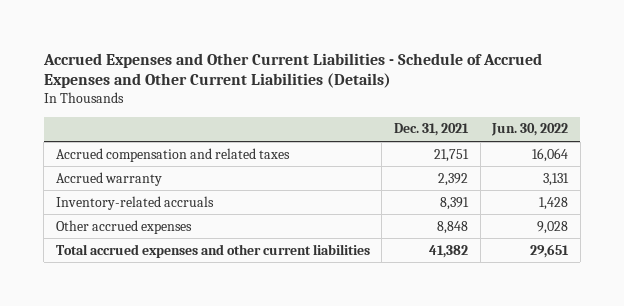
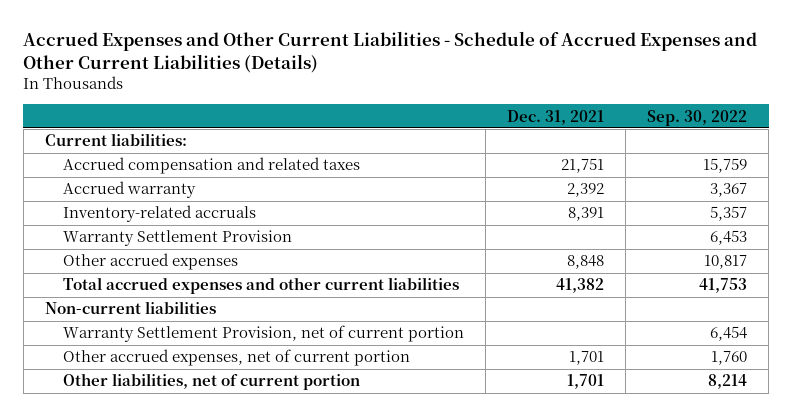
- | Dec. 31, 2021 | Jun. 30, 2022
+ | Dec. 31, 2021 | Sep. 30, 2022
+ Current liabilities:
+ Warranty Settlement Provision | | 6,453
+ Non-current liabilities
+ Warranty Settlement Provision, net of current portion | | 6,454
+ Other accrued expenses, net of current portion | 1,701 | 1,760
+ Other liabilities, net of current portion | 1,701 | 8,214

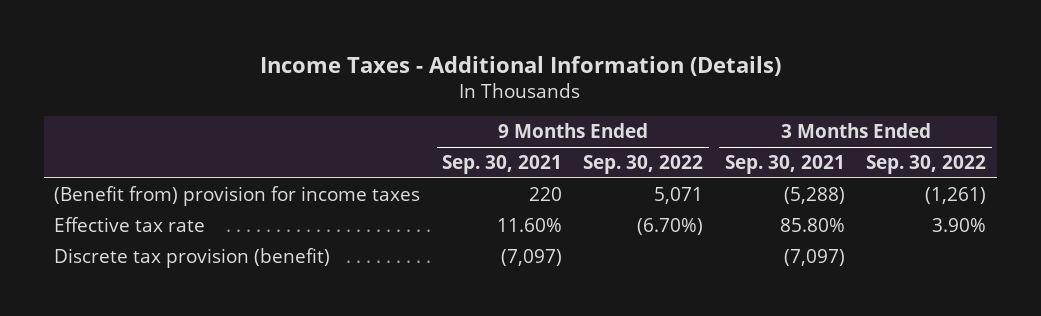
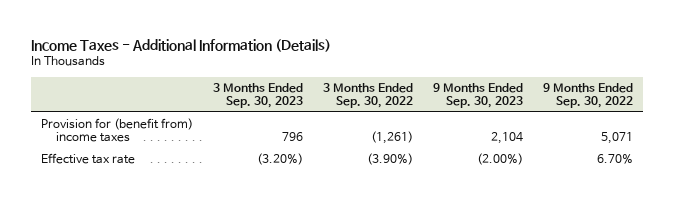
- | 9 Months Ended Sep. 30, 2021 | 9 Months Ended Sep. 30, 2022 | 3 Months Ended Sep. 30, 2021 | 3 Months Ended Sep. 30, 2022
+ | 3 Months Ended Sep. 30, 2023 | 3 Months Ended Sep. 30, 2022 | 9 Months Ended Sep. 30, 2023 | 9 Months Ended Sep. 30, 2022
- (Benefit from) provision for income taxes | 220 | 5,071 | (5,288) | (1,261)
- Effective tax rate | 11.60% | (6.70%) | 85.80% | 3.90%
- Discrete tax provision (benefit) | (7,097) | | (7,097) |
+ Provision for (benefit from) income taxes | 796 | (1,261) | 2,104 | 5,071
+ Effective tax rate | (3.20%) | (3.90%) | (2.00%) | 6.70%

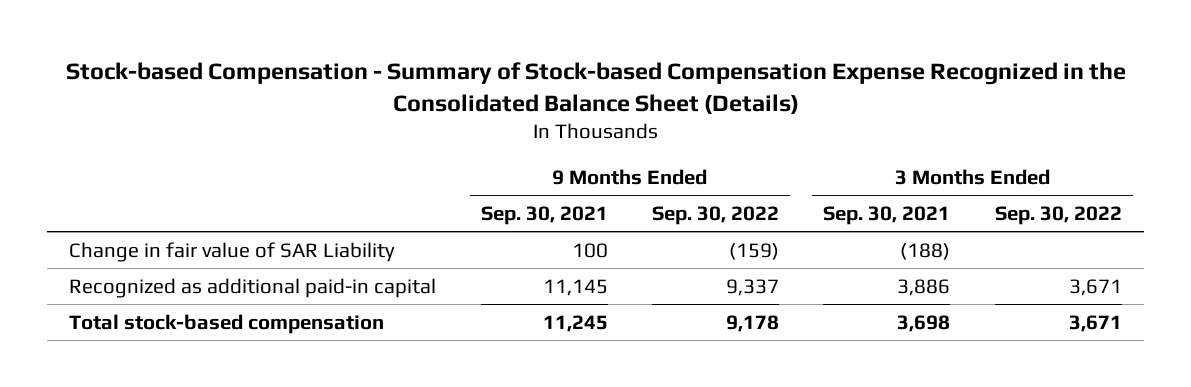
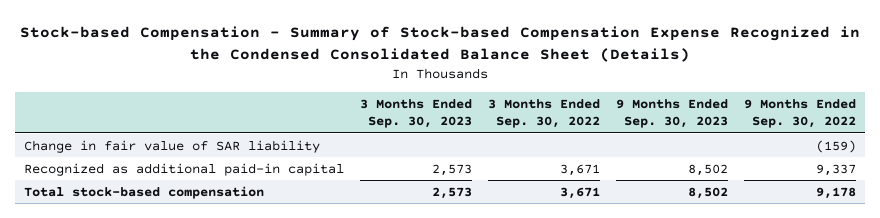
- Stock-based Compensation - Summary of Stock-based Compensation Expense Recognized in the Consolidated Balance Sheet (Details)
+ Stock-based Compensation - Summary of Stock-based Compensation Expense Recognized in the Condensed Consolidated Balance Sheet (Details)
- | 9 Months Ended Sep. 30, 2021 | 9 Months Ended Sep. 30, 2022 | 3 Months Ended Sep. 30, 2021 | 3 Months Ended Sep. 30, 2022
+ | 3 Months Ended Sep. 30, 2023 | 3 Months Ended Sep. 30, 2022 | 9 Months Ended Sep. 30, 2023 | 9 Months Ended Sep. 30, 2022
- Change in fair value of SAR Liability | 100 | (159) | (188) |
+ Change in fair value of SAR liability | | | | (159)

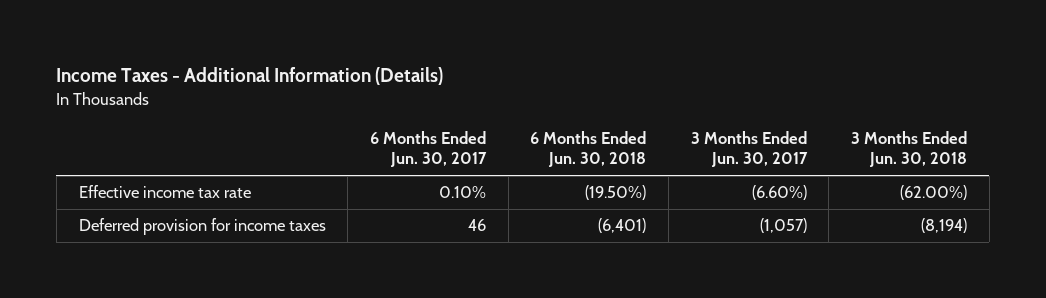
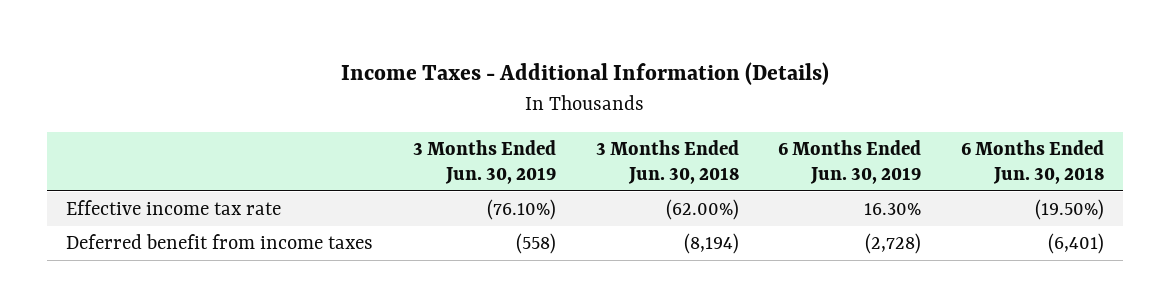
- | 6 Months Ended Jun. 30, 2017 | 6 Months Ended Jun. 30, 2018 | 3 Months Ended Jun. 30, 2017 | 3 Months Ended Jun. 30, 2018
+ | 3 Months Ended Jun. 30, 2019 | 3 Months Ended Jun. 30, 2018 | 6 Months Ended Jun. 30, 2019 | 6 Months Ended Jun. 30, 2018
- Deferred provision for income taxes | 46 | (6,401) | (1,057) | (8,194)
+ Deferred benefit from income taxes | (558) | (8,194) | (2,728) | (6,401)

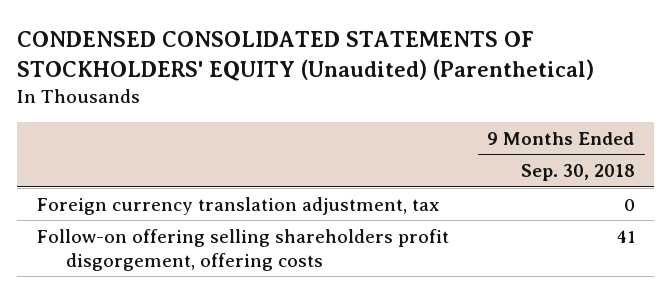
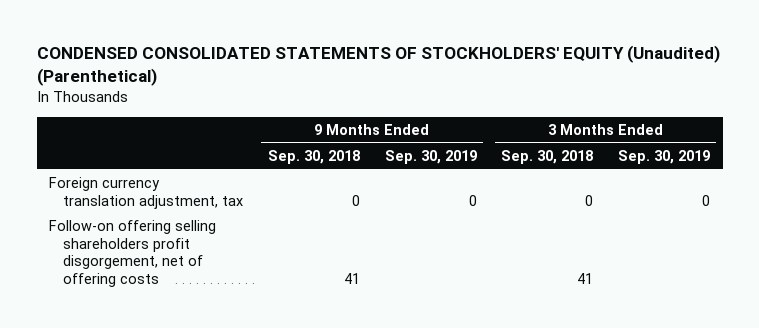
- | 9 Months Ended Sep. 30, 2018
+ | 9 Months Ended Sep. 30, 2018 | 9 Months Ended Sep. 30, 2019 | 3 Months Ended Sep. 30, 2018 | 3 Months Ended Sep. 30, 2019
- Follow-on offering selling shareholders profit disgorgement, offering costs | 41
+ Follow-on offering selling shareholders profit disgorgement, net of offering costs | 41 | | 41 |

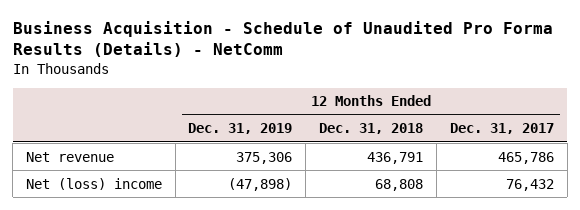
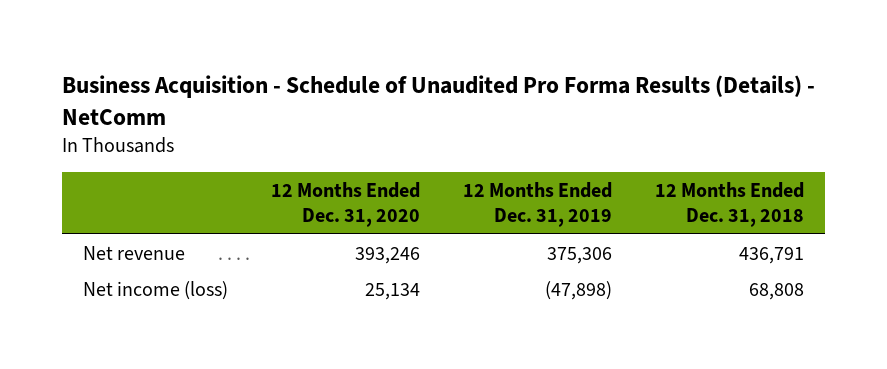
- | 12 Months Ended Dec. 31, 2019 | 12 Months Ended Dec. 31, 2018 | 12 Months Ended Dec. 31, 2017
+ | 12 Months Ended Dec. 31, 2020 | 12 Months Ended Dec. 31, 2019 | 12 Months Ended Dec. 31, 2018
- Net (loss) income | (47,898) | 68,808 | 76,432
+ Net income (loss) | 25,134 | (47,898) | 68,808

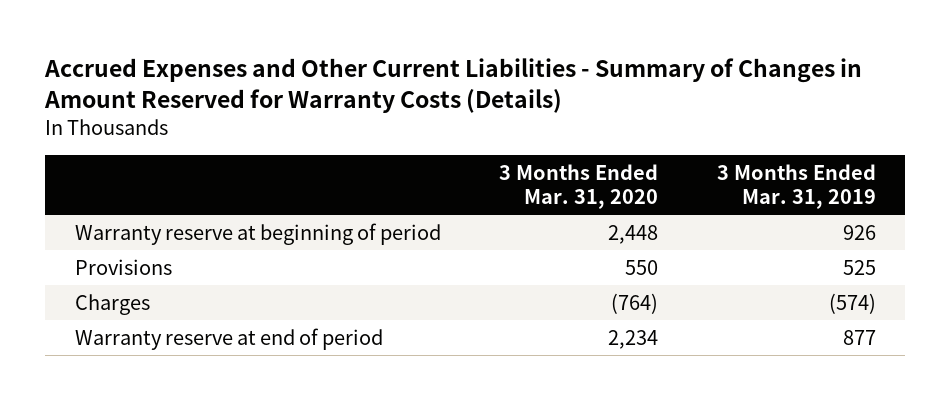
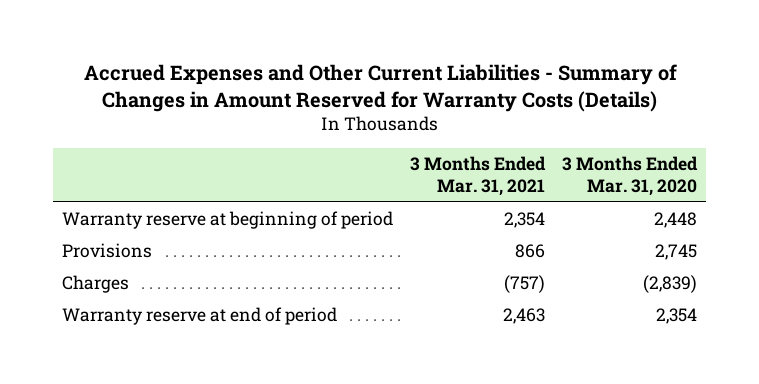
- | 3 Months Ended Mar. 31, 2020 | 3 Months Ended Mar. 31, 2019
+ | 3 Months Ended Mar. 31, 2021 | 3 Months Ended Mar. 31, 2020
- Provisions | 550 | 525
- Charges | (764) | (574)
- Warranty reserve at end of period | 2,234 | 877
+ Provisions | 866 | 2,745
+ Charges | (757) | (2,839)
+ Warranty reserve at end of period | 2,463 | 2,354

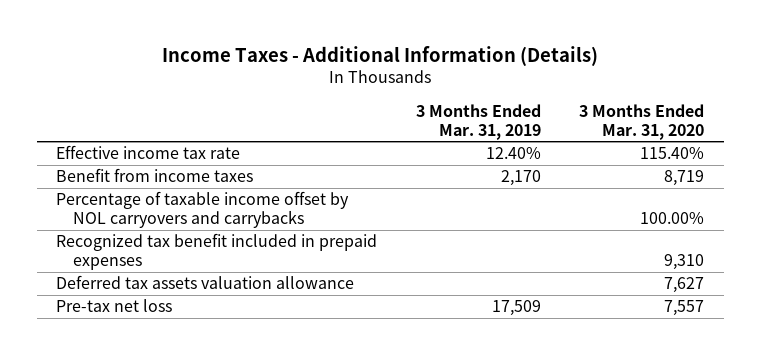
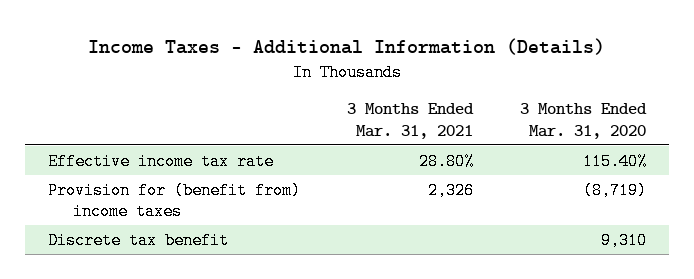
- | 3 Months Ended Mar. 31, 2019 | 3 Months Ended Mar. 31, 2020
+ | 3 Months Ended Mar. 31, 2021 | 3 Months Ended Mar. 31, 2020
- Benefit from income taxes | 2,170 | 8,719
- Percentage of taxable income offset by NOL carryovers and carrybacks | | 100.00%
- Recognized tax benefit included in prepaid expenses | | 9,310
- Deferred tax assets valuation allowance | | 7,627
- Pre-tax net loss | 17,509 | 7,557
+ Provision for (benefit from) income taxes | 2,326 | (8,719)
+ Discrete tax benefit | | 9,310

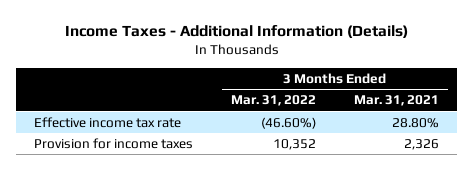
- | 3 Months Ended Mar. 31, 2021 | 3 Months Ended Mar. 31, 2020
+ | 3 Months Ended Mar. 31, 2022 | 3 Months Ended Mar. 31, 2021
- Provision for (benefit from) income taxes | 2,326 | (8,719)
- Discrete tax benefit | | 9,310
+ Provision for income taxes | 10,352 | 2,326

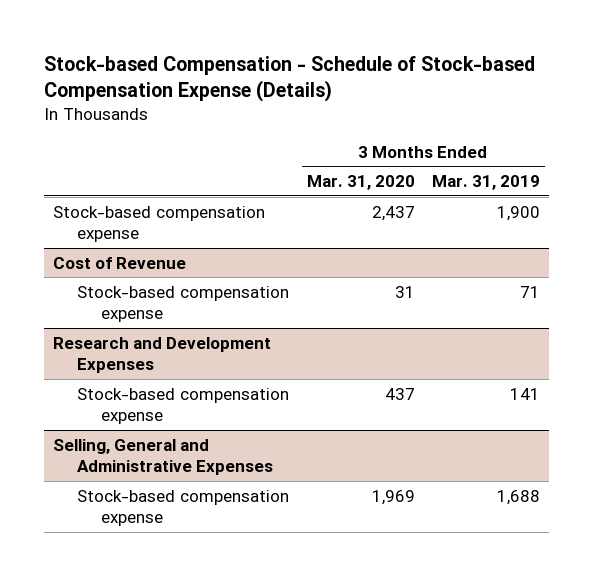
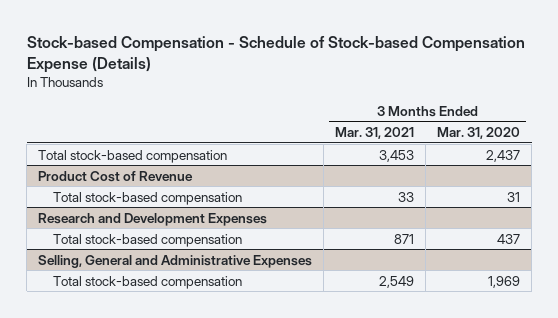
- | 3 Months Ended Mar. 31, 2020 | 3 Months Ended Mar. 31, 2019
+ | 3 Months Ended Mar. 31, 2021 | 3 Months Ended Mar. 31, 2020
- Stock-based compensation expense | 2,437 | 1,900
- Cost of Revenue
- Stock-based compensation expense | 31 | 71
+ Total stock-based compensation | 3,453 | 2,437
+ Product Cost of Revenue
+ Total stock-based compensation | 33 | 31
@ Research and Development Expenses
- Stock-based compensation expense | 437 | 141
+ Total stock-based compensation | 871 | 437
@ Selling, General and Administrative Expenses
- Stock-based compensation expense | 1,969 | 1,688
+ Total stock-based compensation | 2,549 | 1,969

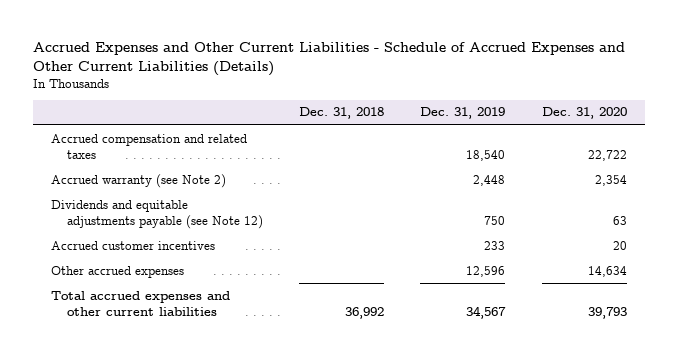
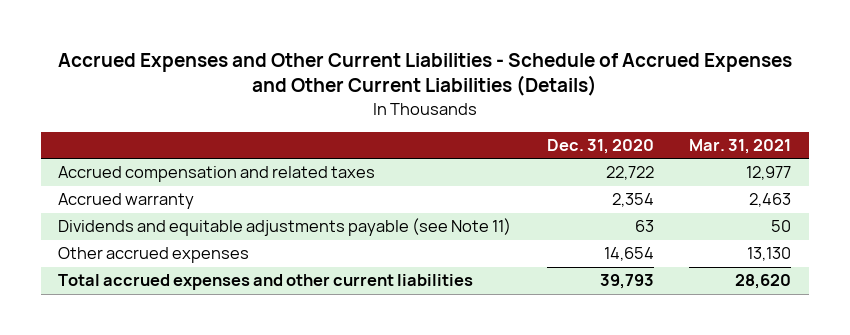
- | Dec. 31, 2018 | Dec. 31, 2019 | Dec. 31, 2020
+ | Dec. 31, 2020 | Mar. 31, 2021
- Accrued warranty (see Note 2) | | 2,448 | 2,354
- Dividends and equitable adjustments payable (see Note 12) | | 750 | 63
- Accrued customer incentives | | 233 | 20
- Other accrued expenses | | 12,596 | 14,634
+ Accrued warranty | 2,354 | 2,463
+ Dividends and equitable adjustments payable (see Note 11) | 63 | 50
+ Other accrued expenses | 14,654 | 13,130

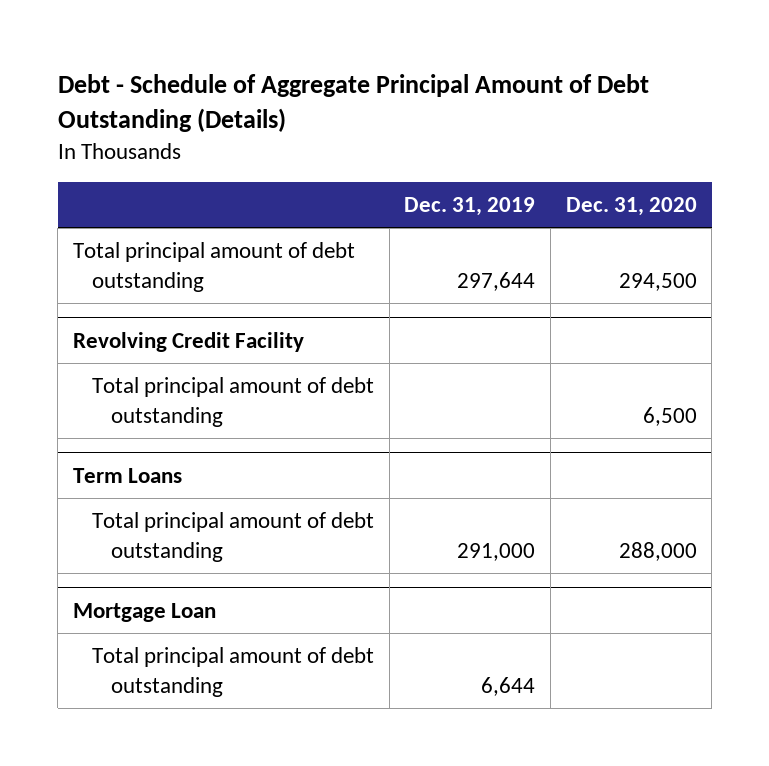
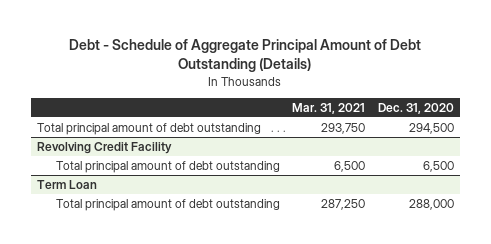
- | Dec. 31, 2019 | Dec. 31, 2020
+ | Mar. 31, 2021 | Dec. 31, 2020
- Term Loans
+ Term Loan
- Mortgage Loan
- Total principal amount of debt outstanding | 6,644 |

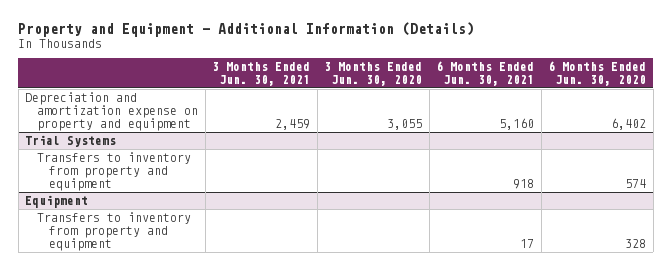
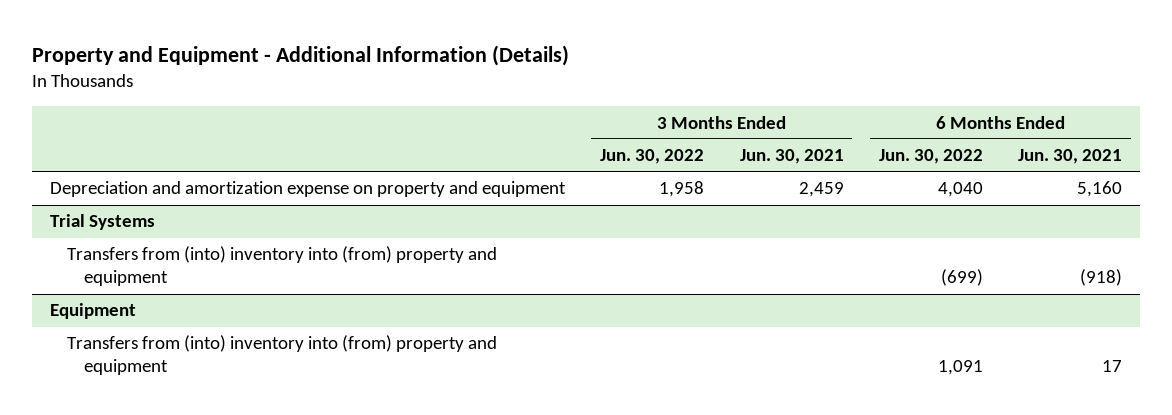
- | 3 Months Ended Jun. 30, 2021 | 3 Months Ended Jun. 30, 2020 | 6 Months Ended Jun. 30, 2021 | 6 Months Ended Jun. 30, 2020
+ | 3 Months Ended Jun. 30, 2022 | 3 Months Ended Jun. 30, 2021 | 6 Months Ended Jun. 30, 2022 | 6 Months Ended Jun. 30, 2021
@ Trial Systems
- Transfers to inventory from property and equipment | | | 918 | 574
+ Transfers from (into) inventory into (from) property and equipment | | | (699) | (918)
@ Equipment
- Transfers to inventory from property and equipment | | | 17 | 328
+ Transfers from (into) inventory into (from) property and equipment | | | 1,091 | 17

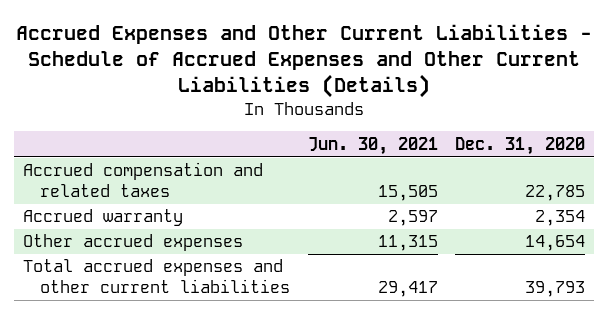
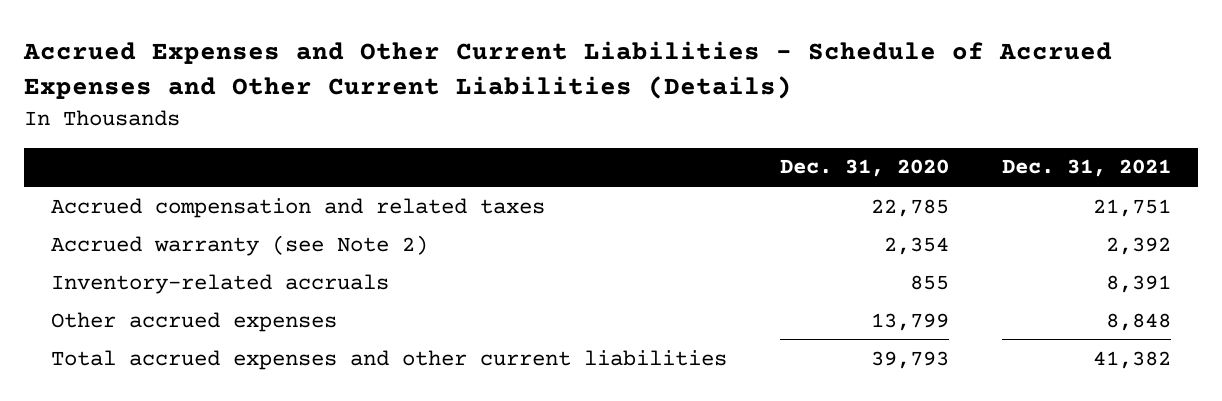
- | Jun. 30, 2021 | Dec. 31, 2020
+ | Dec. 31, 2020 | Dec. 31, 2021
- Accrued warranty | 2,597 | 2,354
- Other accrued expenses | 11,315 | 14,654
+ Accrued warranty (see Note 2) | 2,354 | 2,392
+ Inventory-related accruals | 855 | 8,391
+ Other accrued expenses | 13,799 | 8,848

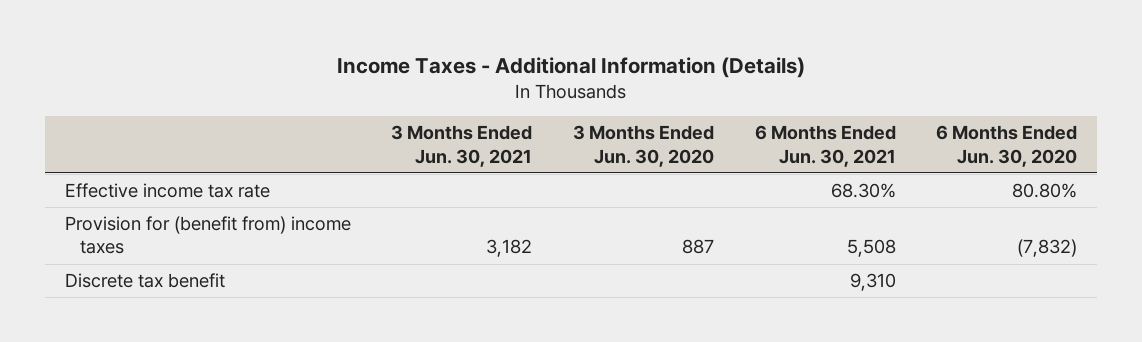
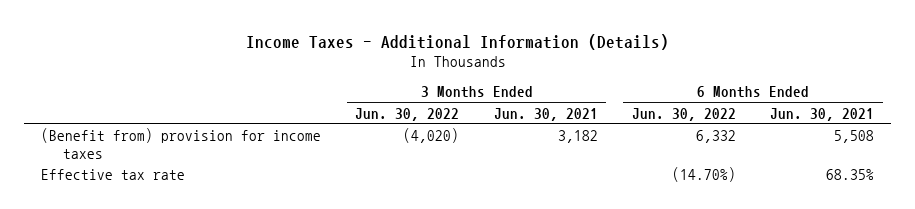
- | 3 Months Ended Jun. 30, 2021 | 3 Months Ended Jun. 30, 2020 | 6 Months Ended Jun. 30, 2021 | 6 Months Ended Jun. 30, 2020
+ | 3 Months Ended Jun. 30, 2022 | 3 Months Ended Jun. 30, 2021 | 6 Months Ended Jun. 30, 2022 | 6 Months Ended Jun. 30, 2021
- Effective income tax rate | | | 68.30% | 80.80%
- Provision for (benefit from) income taxes | 3,182 | 887 | 5,508 | (7,832)
- Discrete tax benefit | | | 9,310 |
+ (Benefit from) provision for income taxes | (4,020) | 3,182 | 6,332 | 5,508
+ Effective tax rate | | | (14.70%) | 68.35%

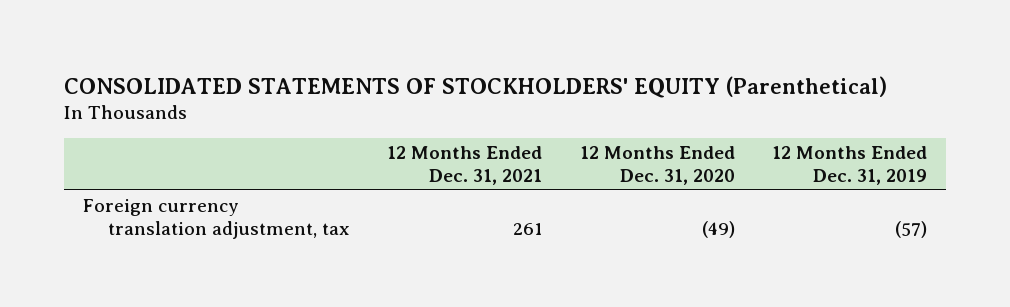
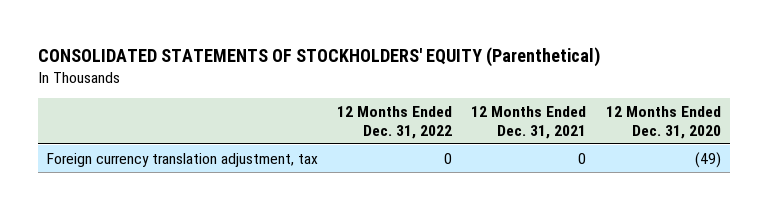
- | 12 Months Ended Dec. 31, 2021 | 12 Months Ended Dec. 31, 2020 | 12 Months Ended Dec. 31, 2019
+ | 12 Months Ended Dec. 31, 2022 | 12 Months Ended Dec. 31, 2021 | 12 Months Ended Dec. 31, 2020
- Foreign currency translation adjustment, tax | 261 | (49) | (57)
+ Foreign currency translation adjustment, tax | 0 | 0 | (49)

